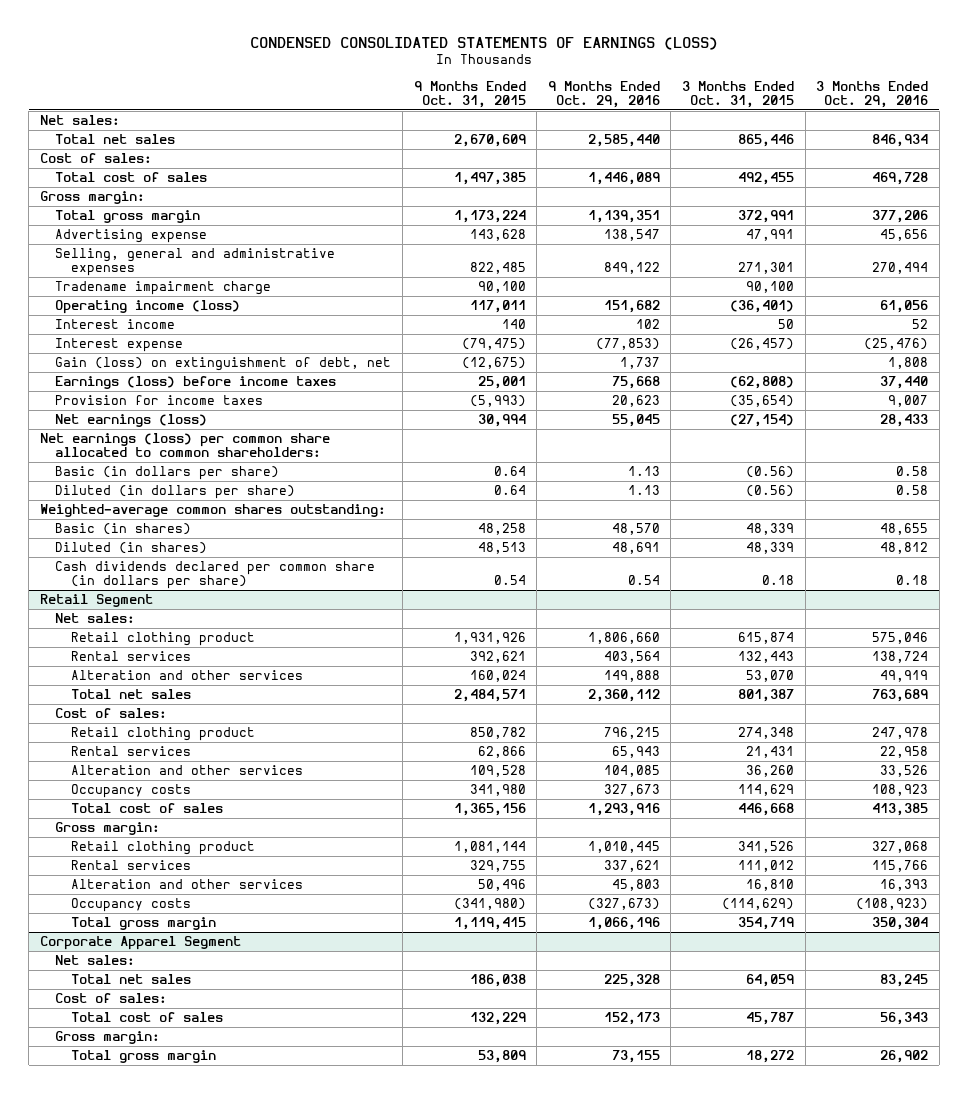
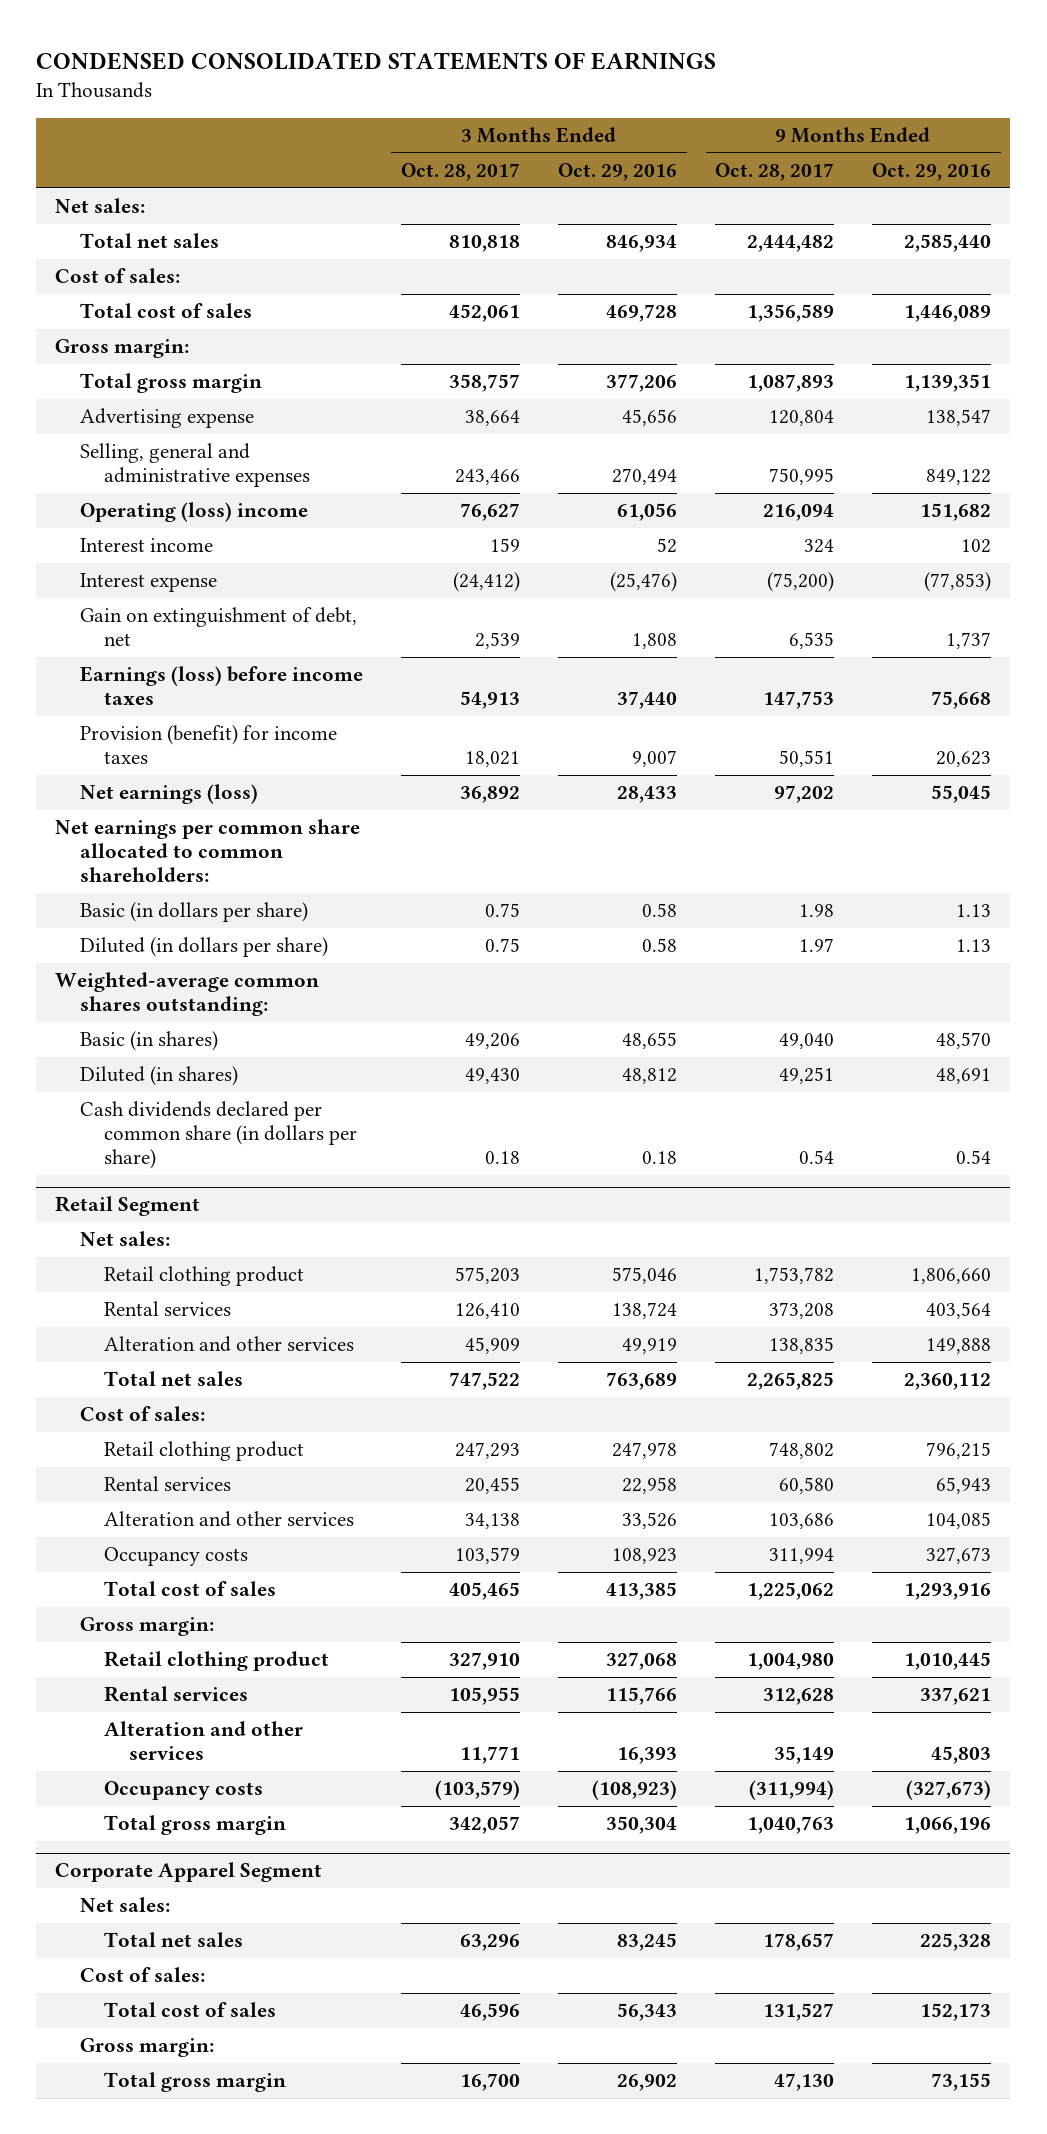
- CONDENSED CONSOLIDATED STATEMENTS OF EARNINGS (LOSS)
+ CONDENSED CONSOLIDATED STATEMENTS OF EARNINGS
- | 9 Months Ended Oct. 31, 2015 | 9 Months Ended Oct. 29, 2016 | 3 Months Ended Oct. 31, 2015 | 3 Months Ended Oct. 29, 2016
+ | 3 Months Ended Oct. 28, 2017 | 3 Months Ended Oct. 29, 2016 | 9 Months Ended Oct. 28, 2017 | 9 Months Ended Oct. 29, 2016
- Tradename impairment charge | 90,100 | | 90,100 |
- Operating income (loss) | 117,011 | 151,682 | (36,401) | 61,056
+ Operating (loss) income | 76,627 | 61,056 | 216,094 | 151,682
- Gain (loss) on extinguishment of debt, net | (12,675) | 1,737 | | 1,808
+ Gain on extinguishment of debt, net | 2,539 | 1,808 | 6,535 | 1,737
- Provision for income taxes | (5,993) | 20,623 | (35,654) | 9,007
+ Provision (benefit) for income taxes | 18,021 | 9,007 | 50,551 | 20,623
- Net earnings (loss) per common share allocated to common shareholders:
+ Net earnings per common share allocated to common shareholders:

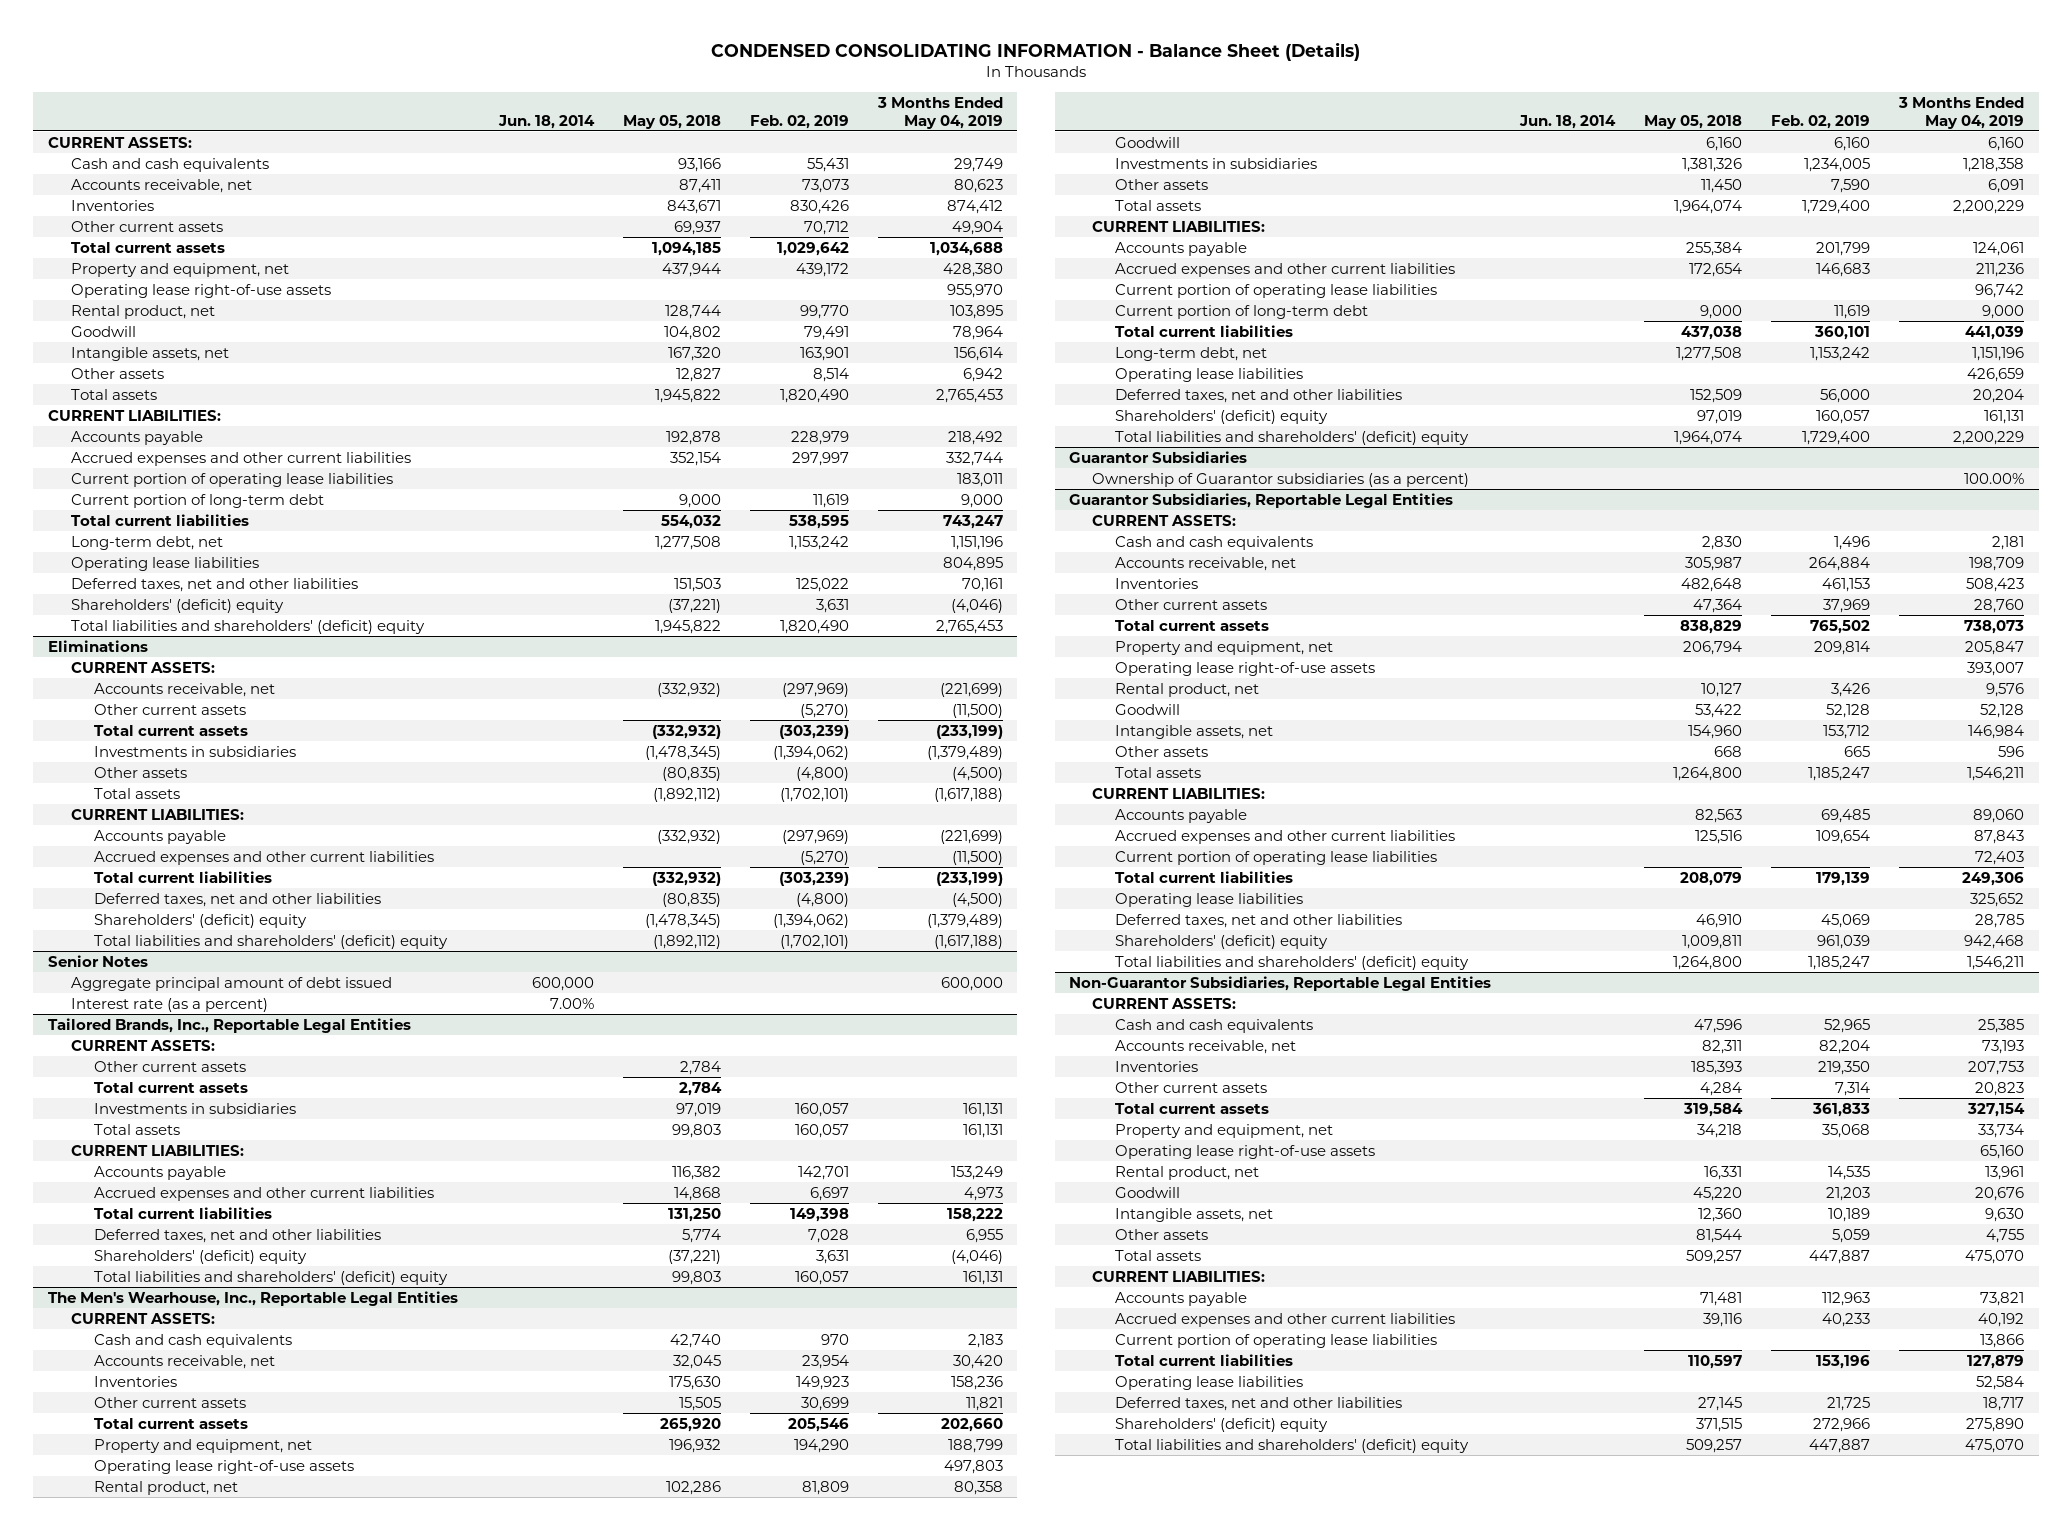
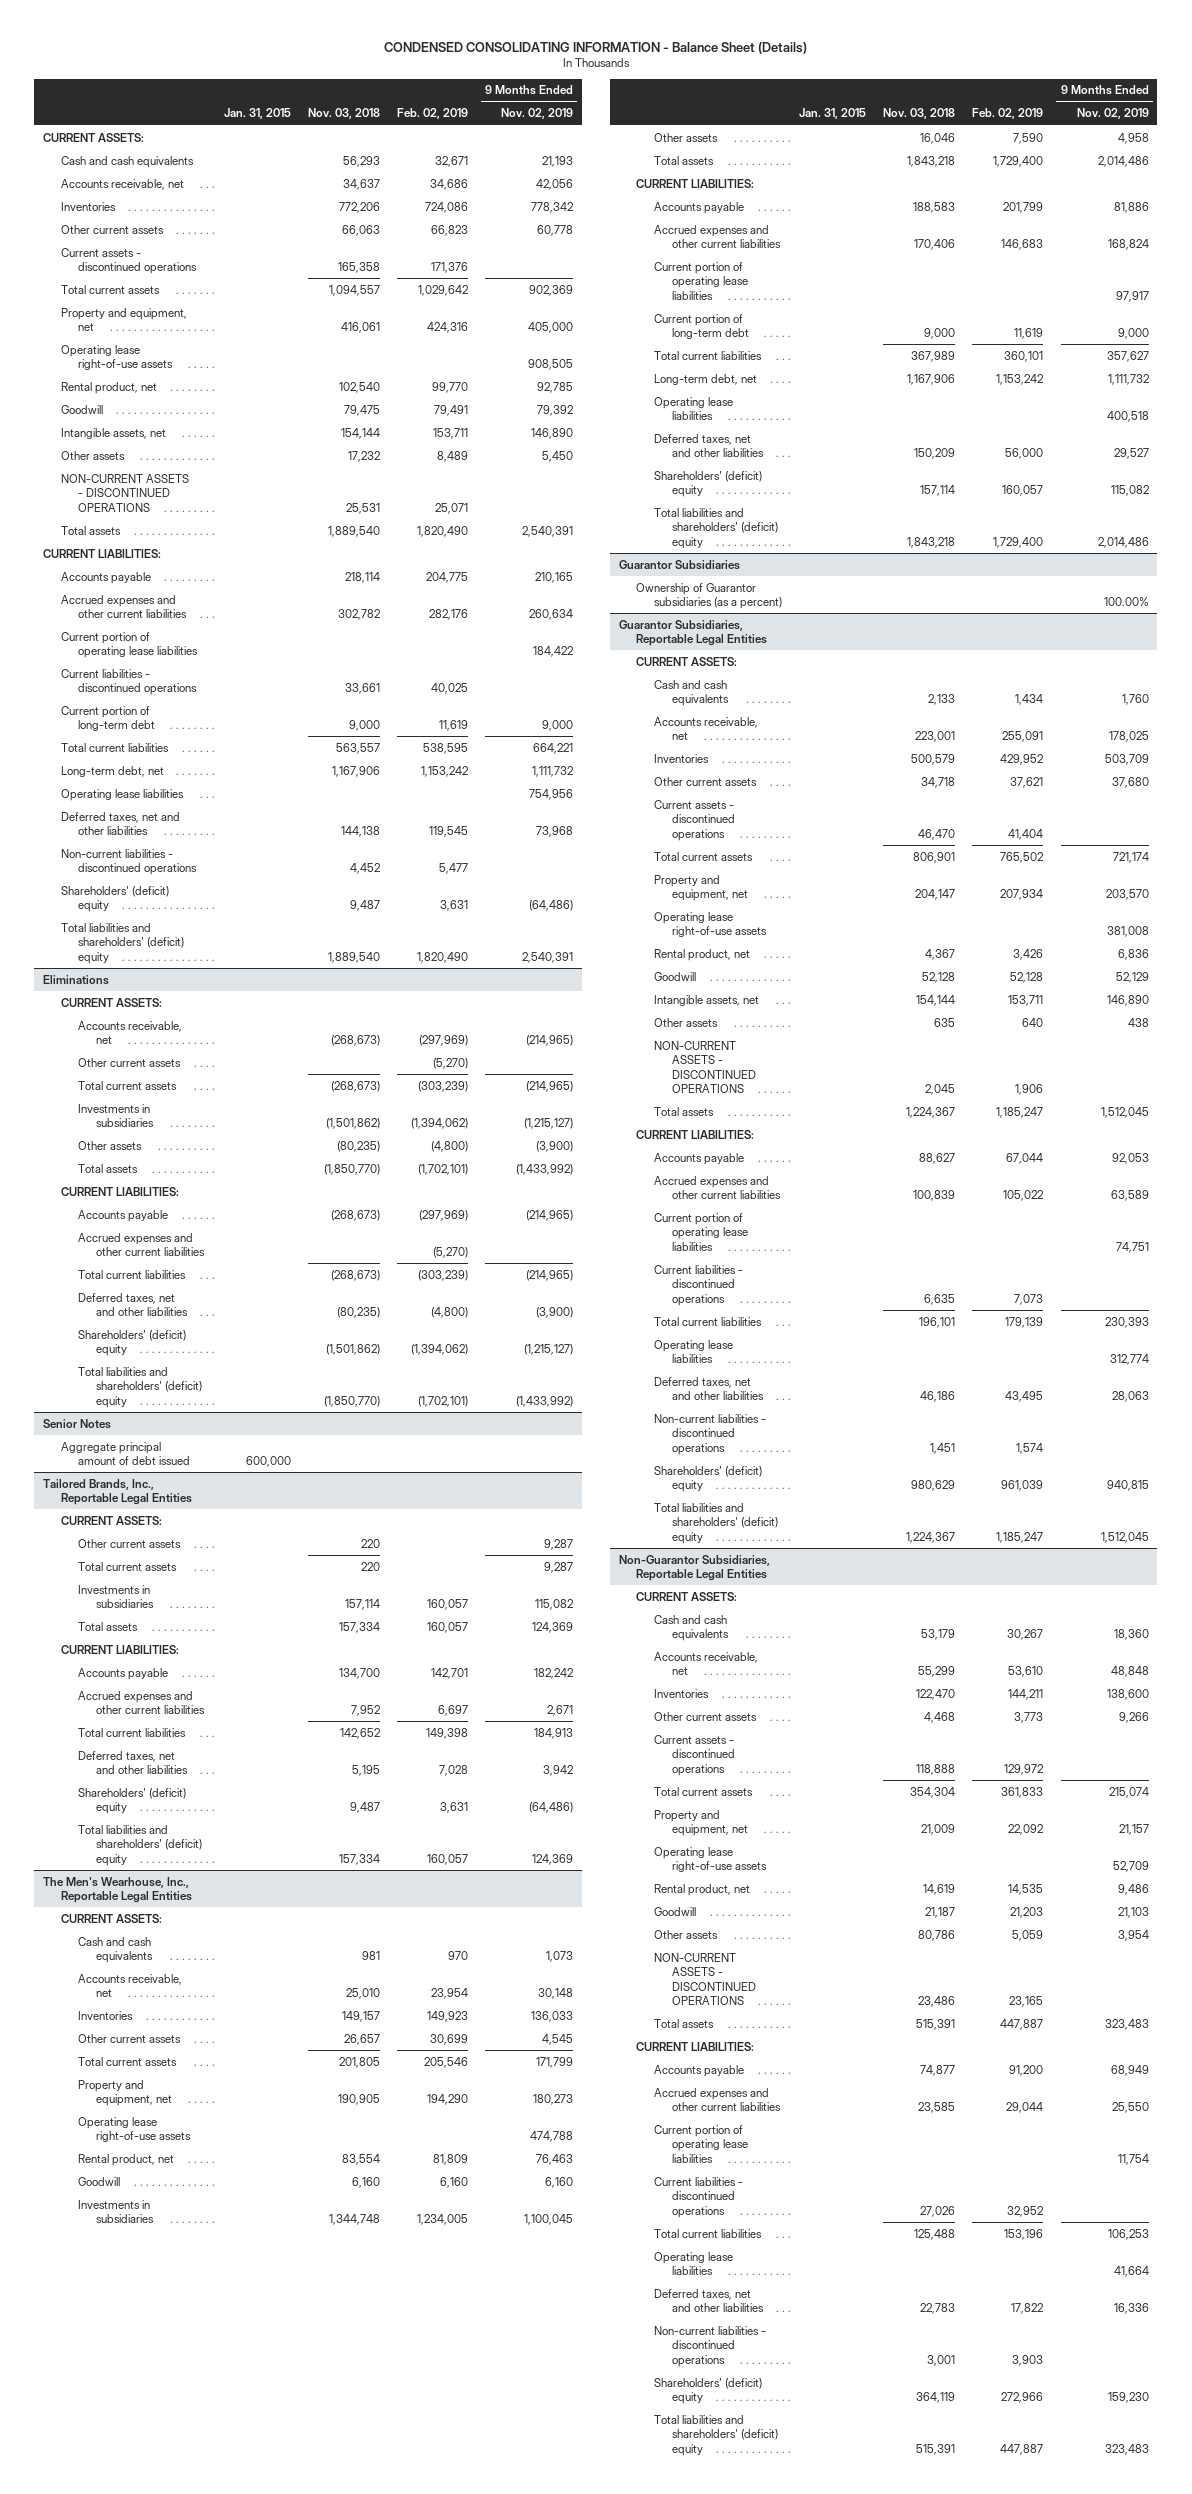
- | Jun. 18, 2014 | May 05, 2018 | Feb. 02, 2019 | 3 Months Ended May 04, 2019
+ | Jan. 31, 2015 | Nov. 03, 2018 | Feb. 02, 2019 | 9 Months Ended Nov. 02, 2019
- Cash and cash equivalents | | 93,166 | 55,431 | 29,749
- Accounts receivable, net | | 87,411 | 73,073 | 80,623
- Inventories | | 843,671 | 830,426 | 874,412
- Other current assets | | 69,937 | 70,712 | 49,904
+ Cash and cash equivalents | | 56,293 | 32,671 | 21,193
+ Accounts receivable, net | | 34,637 | 34,686 | 42,056
+ Inventories | | 772,206 | 724,086 | 778,342
+ Other current assets | | 66,063 | 66,823 | 60,778
+ Current assets - discontinued operations | | 165,358 | 171,376 |
- Property and equipment, net | | 437,944 | 439,172 | 428,380
+ Property and equipment, net | | 416,061 | 424,316 | 405,000
- Intangible assets, net | | 167,320 | 163,901 | 156,614
- Other assets | | 12,827 | 8,514 | 6,942
+ Intangible assets, net | | 154,144 | 153,711 | 146,890
+ Other assets | | 17,232 | 8,489 | 5,450
+ NON-CURRENT ASSETS - DISCONTINUED OPERATIONS | | 25,531 | 25,071 |
- Accounts payable | | 192,878 | 228,979 | 218,492
- Accrued expenses and other current liabilities | | 352,154 | 297,997 | 332,744
+ Accounts payable | | 218,114 | 204,775 | 210,165
+ Accrued expenses and other current liabilities | | 302,782 | 282,176 | 260,634
+ Current liabilities - discontinued operations | | 33,661 | 40,025 |
- Deferred taxes, net and other liabilities | | 151,503 | 125,022 | 70,161
+ Deferred taxes, net and other liabilities | | 144,138 | 119,545 | 73,968
+ Non-current liabilities - discontinued operations | | 4,452 | 5,477 |
@ Senior Notes
- Interest rate (as a percent) | 7.00% | | |
@ Guarantor Subsidiaries, Reportable Legal Entities
- Cash and cash equivalents | | 2,830 | 1,496 | 2,181
- Accounts receivable, net | | 305,987 | 264,884 | 198,709
- Inventories | | 482,648 | 461,153 | 508,423
- Other current assets | | 47,364 | 37,969 | 28,760
+ Cash and cash equivalents | | 2,133 | 1,434 | 1,760
+ Accounts receivable, net | | 223,001 | 255,091 | 178,025
+ Inventories | | 500,579 | 429,952 | 503,709
+ Other current assets | | 34,718 | 37,621 | 37,680
+ Current assets - discontinued operations | | 46,470 | 41,404 |
- Property and equipment, net | | 206,794 | 209,814 | 205,847
+ Property and equipment, net | | 204,147 | 207,934 | 203,570
- Intangible assets, net | | 154,960 | 153,712 | 146,984
- Other assets | | 668 | 665 | 596
+ Intangible assets, net | | 154,144 | 153,711 | 146,890
+ Other assets | | 635 | 640 | 438
+ NON-CURRENT ASSETS - DISCONTINUED OPERATIONS | | 2,045 | 1,906 |
- Accounts payable | | 82,563 | 69,485 | 89,060
- Accrued expenses and other current liabilities | | 125,516 | 109,654 | 87,843
+ Accounts payable | | 88,627 | 67,044 | 92,053
+ Accrued expenses and other current liabilities | | 100,839 | 105,022 | 63,589
+ Current liabilities - discontinued operations | | 6,635 | 7,073 |
- Deferred taxes, net and other liabilities | | 46,910 | 45,069 | 28,785
+ Deferred taxes, net and other liabilities | | 46,186 | 43,495 | 28,063
+ Non-current liabilities - discontinued operations | | 1,451 | 1,574 |
@ Non-Guarantor Subsidiaries, Reportable Legal Entities
- Cash and cash equivalents | | 47,596 | 52,965 | 25,385
- Accounts receivable, net | | 82,311 | 82,204 | 73,193
- Inventories | | 185,393 | 219,350 | 207,753
- Other current assets | | 4,284 | 7,314 | 20,823
+ Cash and cash equivalents | | 53,179 | 30,267 | 18,360
+ Accounts receivable, net | | 55,299 | 53,610 | 48,848
+ Inventories | | 122,470 | 144,211 | 138,600
+ Other current assets | | 4,468 | 3,773 | 9,266
+ Current assets - discontinued operations | | 118,888 | 129,972 |
- Property and equipment, net | | 34,218 | 35,068 | 33,734
+ Property and equipment, net | | 21,009 | 22,092 | 21,157
- Intangible assets, net | | 12,360 | 10,189 | 9,630
+ NON-CURRENT ASSETS - DISCONTINUED OPERATIONS | | 23,486 | 23,165 |
- Accounts payable | | 71,481 | 112,963 | 73,821
- Accrued expenses and other current liabilities | | 39,116 | 40,233 | 40,192
+ Accounts payable | | 74,877 | 91,200 | 68,949
+ Accrued expenses and other current liabilities | | 23,585 | 29,044 | 25,550
+ Current liabilities - discontinued operations | | 27,026 | 32,952 |
- Deferred taxes, net and other liabilities | | 27,145 | 21,725 | 18,717
+ Deferred taxes, net and other liabilities | | 22,783 | 17,822 | 16,336
+ Non-current liabilities - discontinued operations | | 3,001 | 3,903 |

